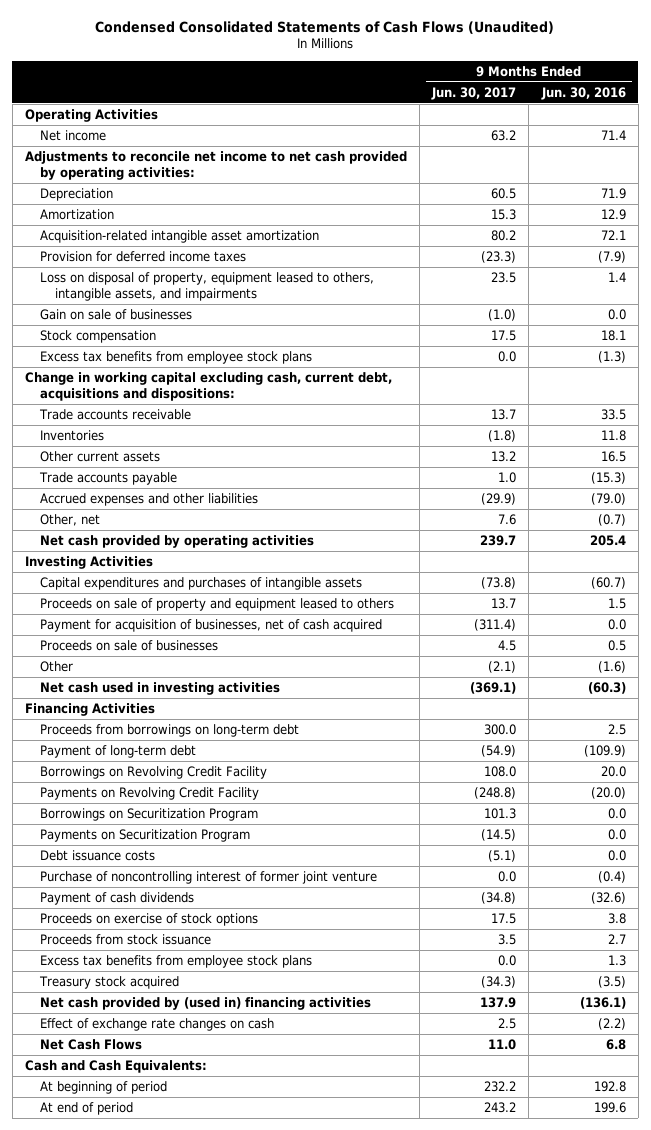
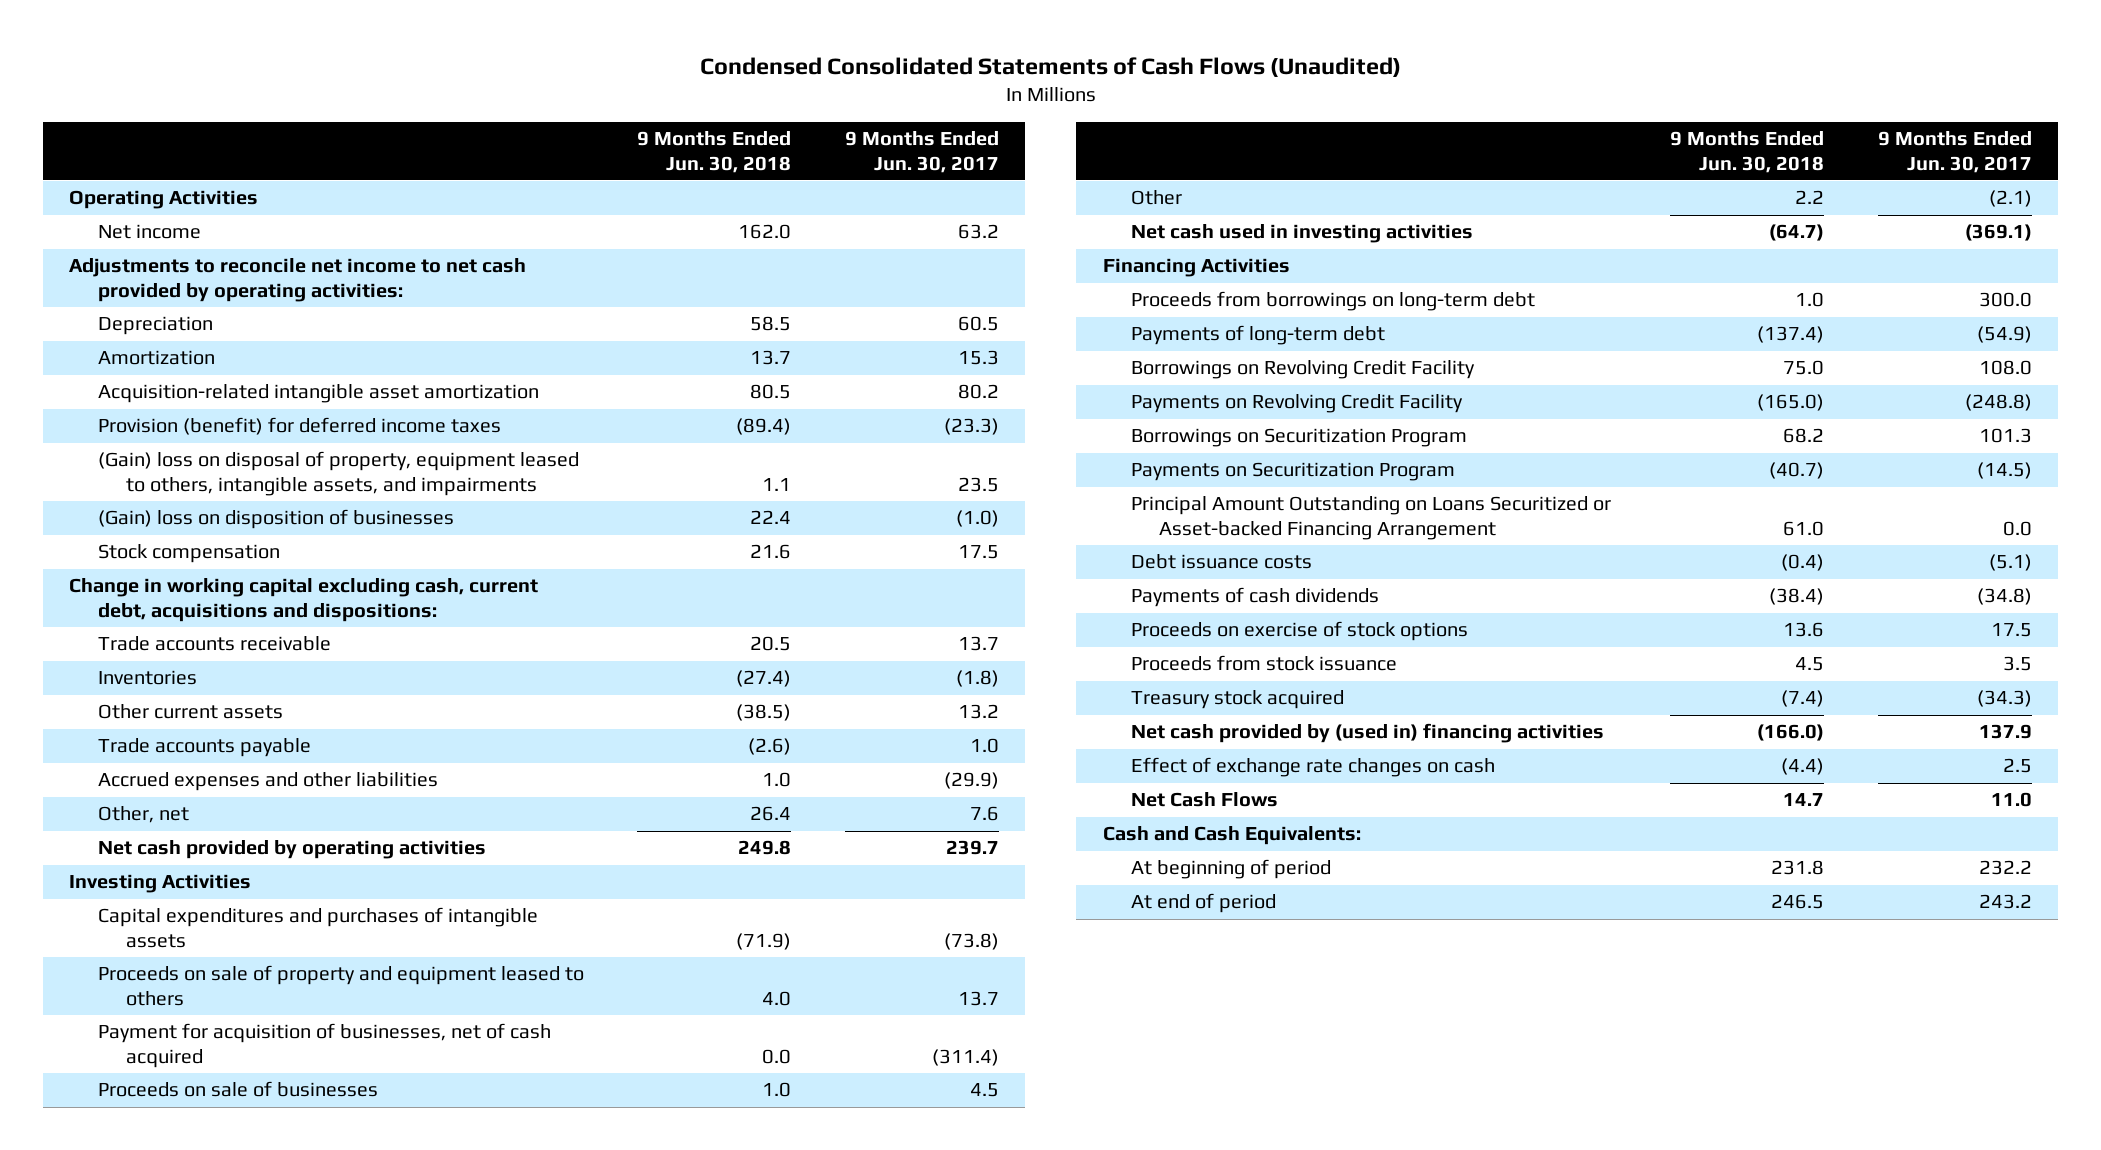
- | 9 Months Ended Jun. 30, 2017 | 9 Months Ended Jun. 30, 2016
+ | 9 Months Ended Jun. 30, 2018 | 9 Months Ended Jun. 30, 2017
- Provision for deferred income taxes | (23.3) | (7.9)
- Loss on disposal of property, equipment leased to others, intangible assets, and impairments | 23.5 | 1.4
- Gain on sale of businesses | (1.0) | 0.0
+ Provision (benefit) for deferred income taxes | (89.4) | (23.3)
+ (Gain) loss on disposal of property, equipment leased to others, intangible assets, and impairments | 1.1 | 23.5
+ (Gain) loss on disposition of businesses | 22.4 | (1.0)
- Excess tax benefits from employee stock plans | 0.0 | (1.3)
- Payment of long-term debt | (54.9) | (109.9)
+ Payments of long-term debt | (137.4) | (54.9)
+ Principal Amount Outstanding on Loans Securitized or Asset-backed Financing Arrangement | 61.0 | 0.0
- Purchase of noncontrolling interest of former joint venture | 0.0 | (0.4)
- Payment of cash dividends | (34.8) | (32.6)
+ Payments of cash dividends | (38.4) | (34.8)
- Excess tax benefits from employee stock plans | 0.0 | 1.3

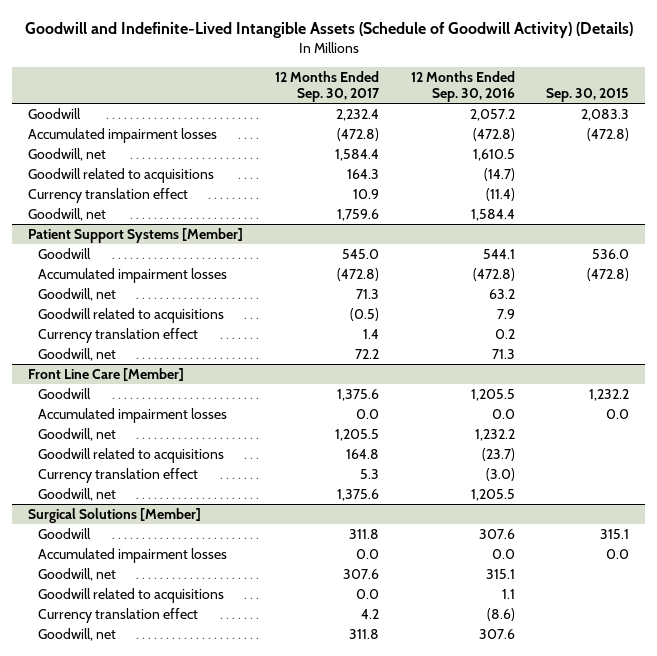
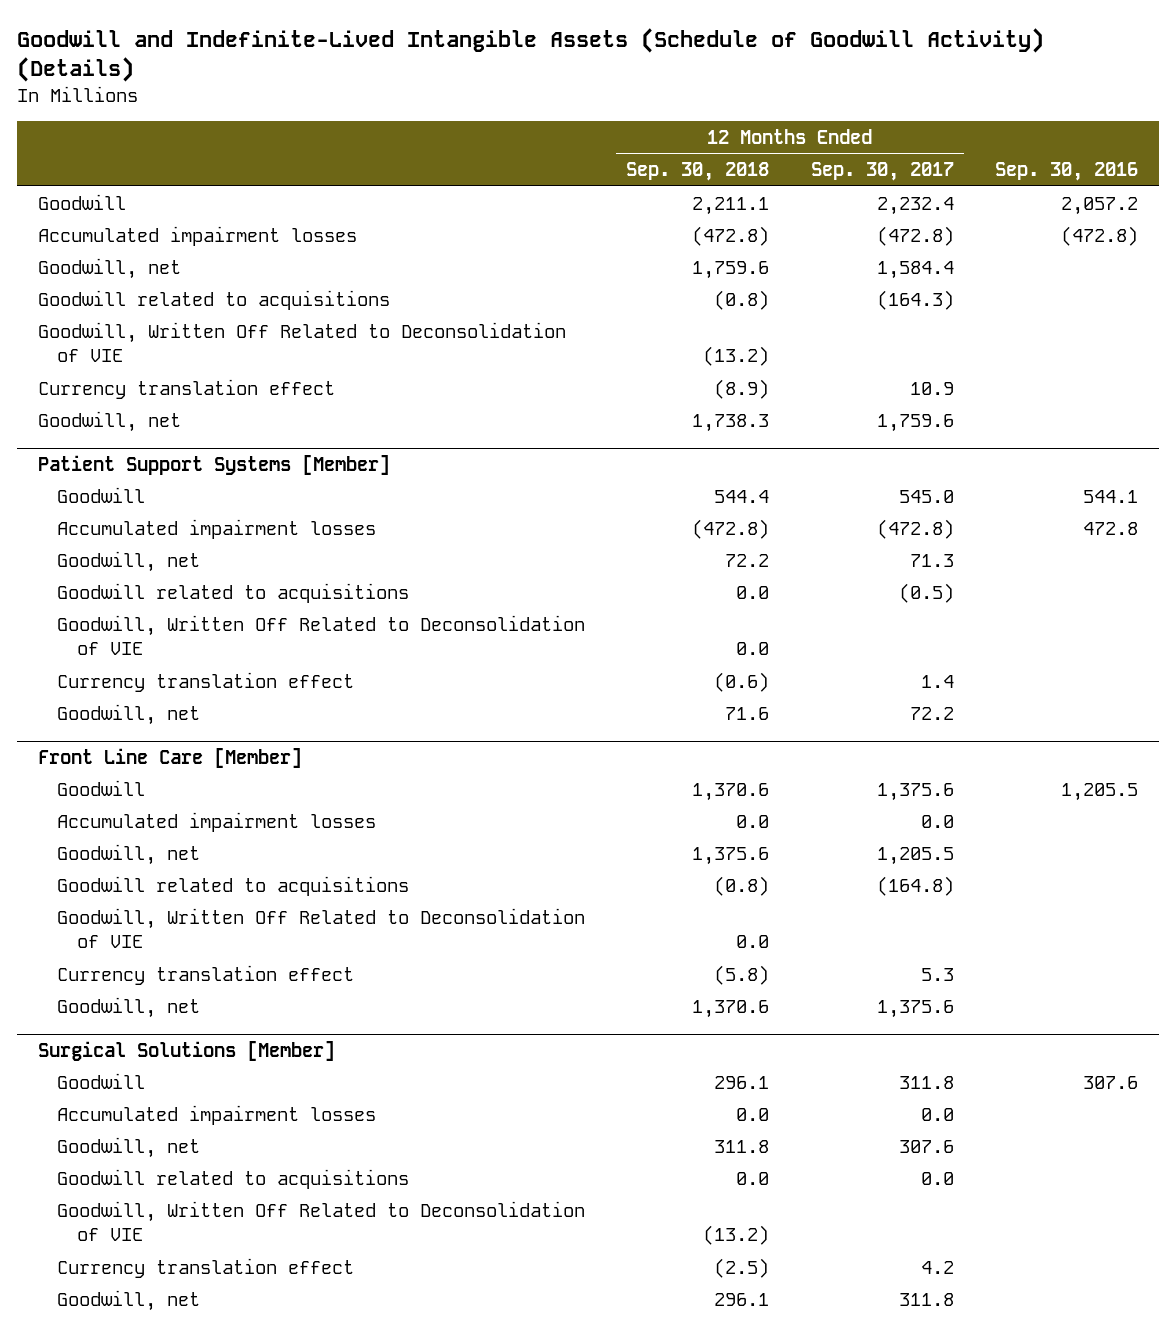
- | 12 Months Ended Sep. 30, 2017 | 12 Months Ended Sep. 30, 2016 | Sep. 30, 2015
+ | 12 Months Ended Sep. 30, 2018 | 12 Months Ended Sep. 30, 2017 | Sep. 30, 2016
- Goodwill related to acquisitions | 164.3 | (14.7) |
+ Goodwill related to acquisitions | (0.8) | (164.3) |
+ Goodwill, Written Off Related to Deconsolidation of VIE | (13.2) | |
@ Patient Support Systems [Member]
+ Goodwill, Written Off Related to Deconsolidation of VIE | 0.0 | |
@ Front Line Care [Member]
- Goodwill related to acquisitions | 164.8 | (23.7) |
+ Goodwill related to acquisitions | (0.8) | (164.8) |
+ Goodwill, Written Off Related to Deconsolidation of VIE | 0.0 | |
@ Surgical Solutions [Member]
+ Goodwill, Written Off Related to Deconsolidation of VIE | (13.2) | |

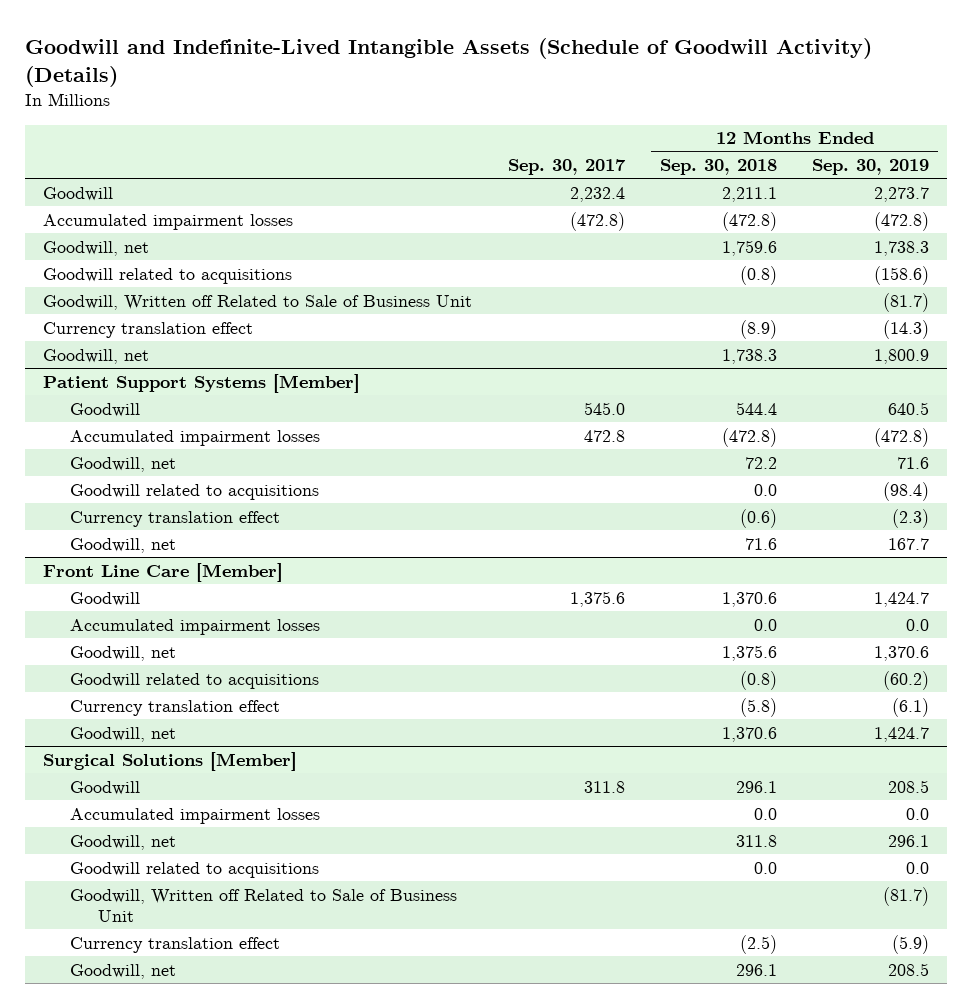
- | 12 Months Ended Sep. 30, 2018 | 12 Months Ended Sep. 30, 2017 | Sep. 30, 2016
+ | Sep. 30, 2017 | 12 Months Ended Sep. 30, 2018 | 12 Months Ended Sep. 30, 2019
- Goodwill, Written Off Related to Deconsolidation of VIE | (13.2) | |
+ Goodwill, Written off Related to Sale of Business Unit | | | (81.7)
@ Patient Support Systems [Member]
- Goodwill, Written Off Related to Deconsolidation of VIE | 0.0 | |
@ Front Line Care [Member]
- Goodwill, Written Off Related to Deconsolidation of VIE | 0.0 | |
@ Surgical Solutions [Member]
- Goodwill, Written Off Related to Deconsolidation of VIE | (13.2) | |
+ Goodwill, Written off Related to Sale of Business Unit | | | (81.7)

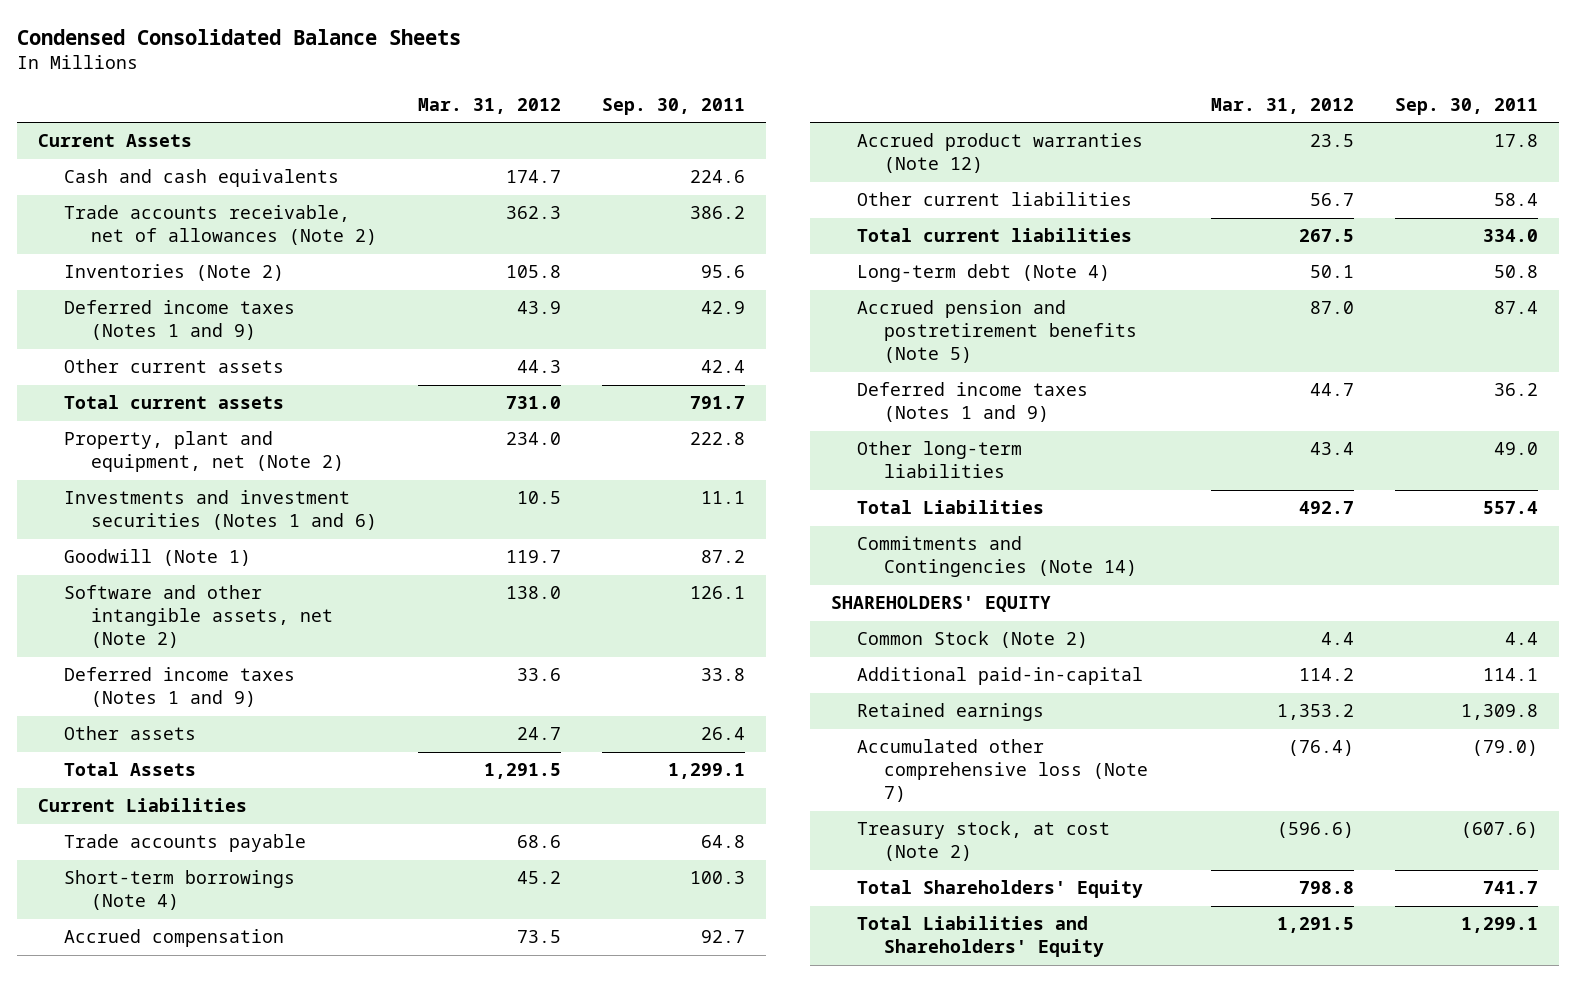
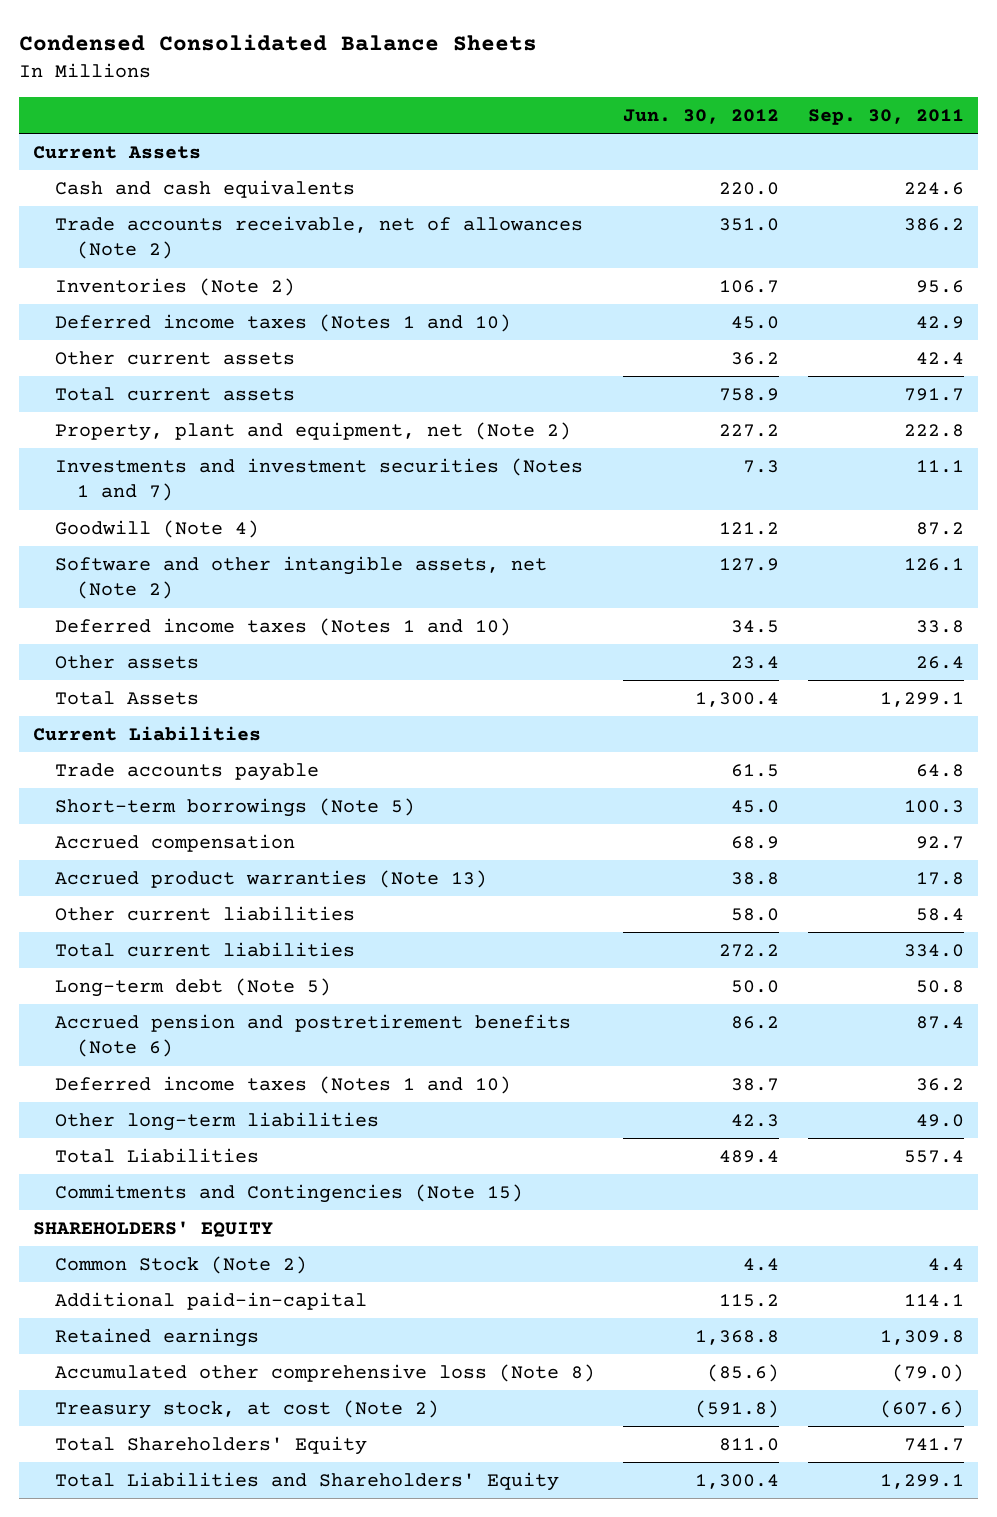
- | Mar. 31, 2012 | Sep. 30, 2011
+ | Jun. 30, 2012 | Sep. 30, 2011
- Deferred income taxes (Notes 1 and 9) | 43.9 | 42.9
+ Deferred income taxes (Notes 1 and 10) | 45.0 | 42.9
- Investments and investment securities (Notes 1 and 6) | 10.5 | 11.1
- Goodwill (Note 1) | 119.7 | 87.2
+ Investments and investment securities (Notes 1 and 7) | 7.3 | 11.1
+ Goodwill (Note 4) | 121.2 | 87.2
- Deferred income taxes (Notes 1 and 9) | 33.6 | 33.8
+ Deferred income taxes (Notes 1 and 10) | 34.5 | 33.8
- Short-term borrowings (Note 4) | 45.2 | 100.3
+ Short-term borrowings (Note 5) | 45.0 | 100.3
- Accrued product warranties (Note 12) | 23.5 | 17.8
+ Accrued product warranties (Note 13) | 38.8 | 17.8
- Long-term debt (Note 4) | 50.1 | 50.8
- Accrued pension and postretirement benefits (Note 5) | 87.0 | 87.4
- Deferred income taxes (Notes 1 and 9) | 44.7 | 36.2
+ Long-term debt (Note 5) | 50.0 | 50.8
+ Accrued pension and postretirement benefits (Note 6) | 86.2 | 87.4
+ Deferred income taxes (Notes 1 and 10) | 38.7 | 36.2
- Commitments and Contingencies (Note 14)
+ Commitments and Contingencies (Note 15)
- Accumulated other comprehensive loss (Note 7) | (76.4) | (79.0)
+ Accumulated other comprehensive loss (Note 8) | (85.6) | (79.0)

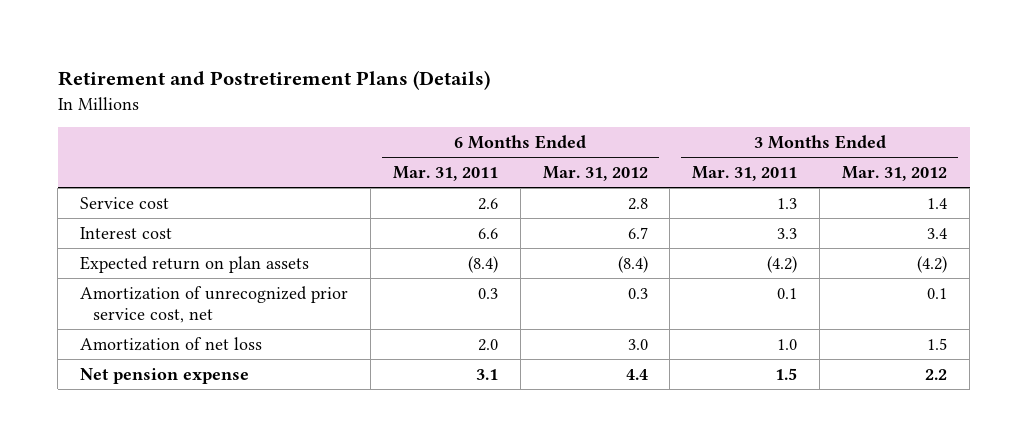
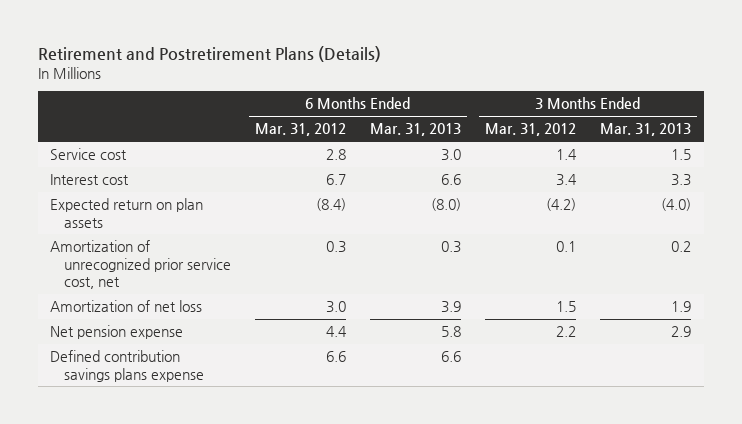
- | 6 Months Ended Mar. 31, 2011 | 6 Months Ended Mar. 31, 2012 | 3 Months Ended Mar. 31, 2011 | 3 Months Ended Mar. 31, 2012
+ | 6 Months Ended Mar. 31, 2012 | 6 Months Ended Mar. 31, 2013 | 3 Months Ended Mar. 31, 2012 | 3 Months Ended Mar. 31, 2013
+ Defined contribution savings plans expense | 6.6 | 6.6 | |

